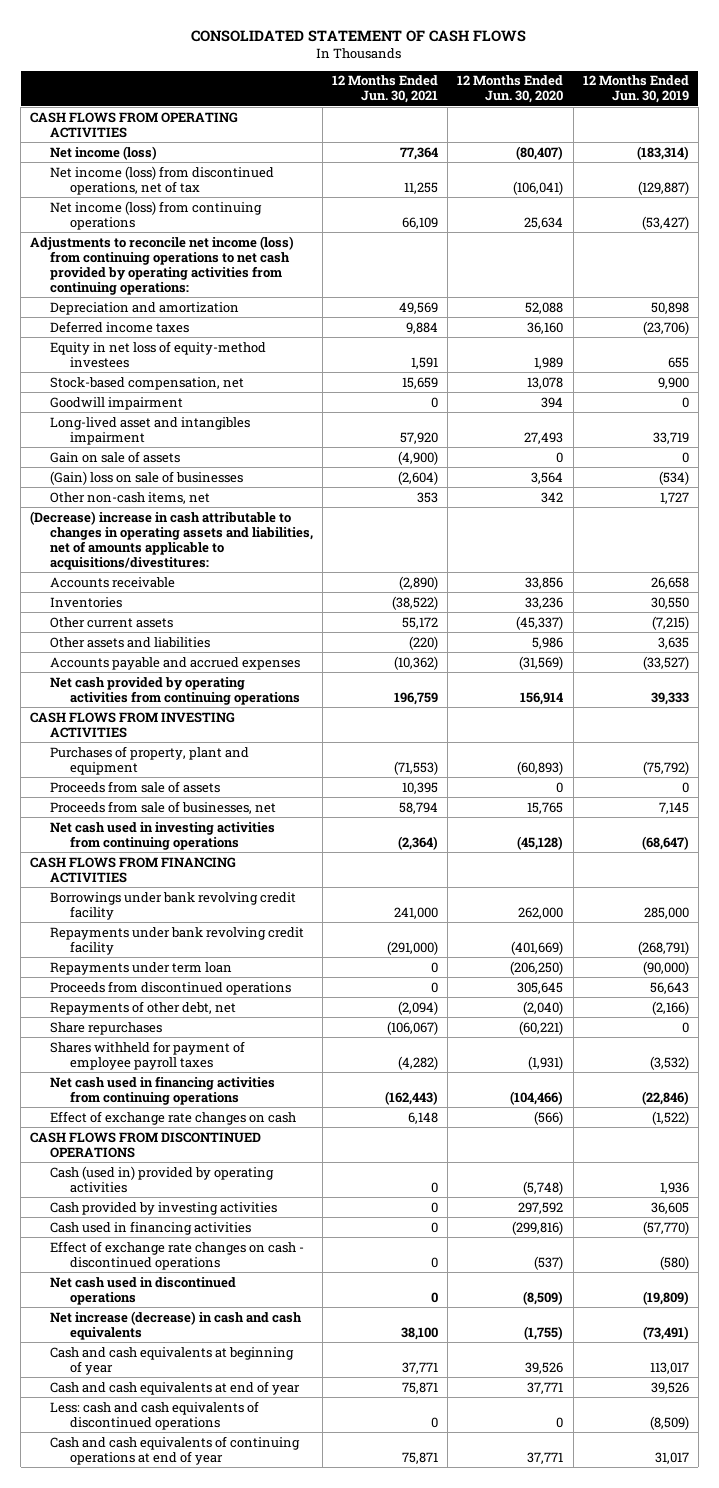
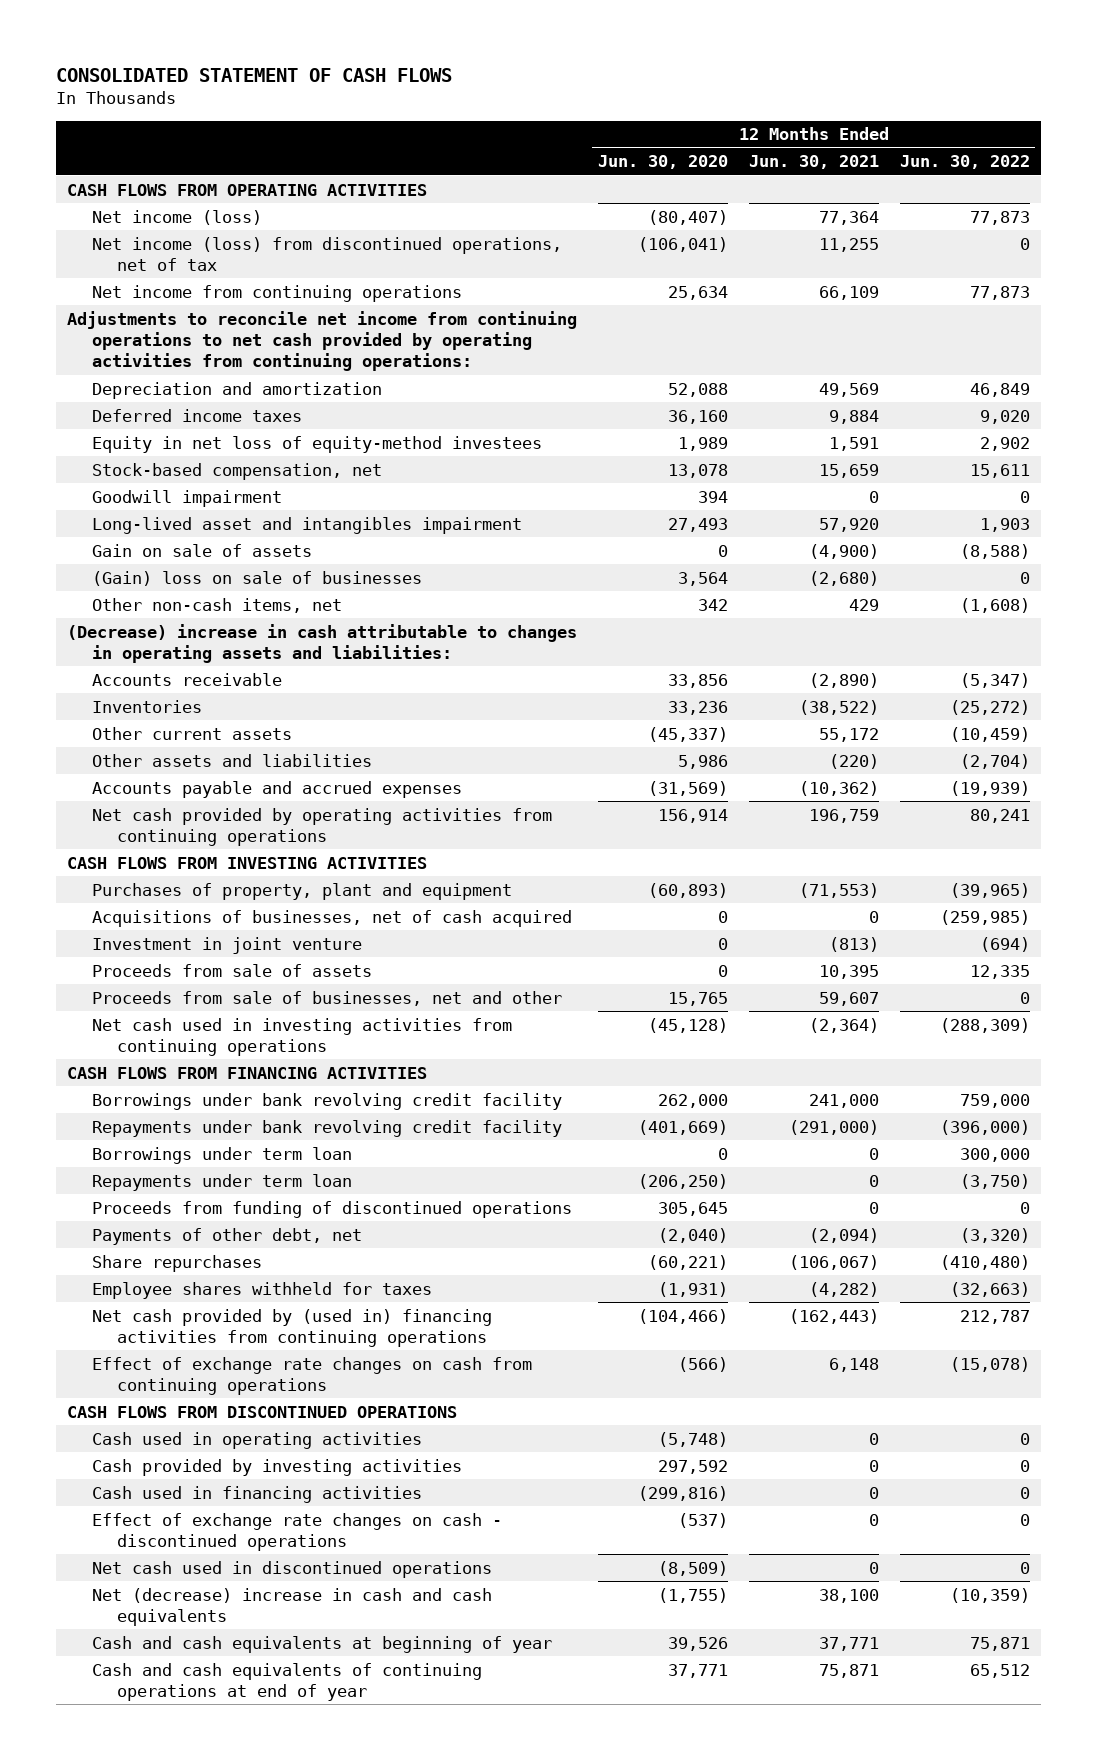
- | 12 Months Ended Jun. 30, 2021 | 12 Months Ended Jun. 30, 2020 | 12 Months Ended Jun. 30, 2019
+ | 12 Months Ended Jun. 30, 2020 | 12 Months Ended Jun. 30, 2021 | 12 Months Ended Jun. 30, 2022
- Net income (loss) from continuing operations | 66,109 | 25,634 | (53,427)
- Adjustments to reconcile net income (loss) from continuing operations to net cash provided by operating activities from continuing operations:
+ Net income from continuing operations | 25,634 | 66,109 | 77,873
+ Adjustments to reconcile net income from continuing operations to net cash provided by operating activities from continuing operations:
- (Gain) loss on sale of businesses | (2,604) | 3,564 | (534)
- Other non-cash items, net | 353 | 342 | 1,727
- (Decrease) increase in cash attributable to changes in operating assets and liabilities, net of amounts applicable to acquisitions/divestitures:
+ (Gain) loss on sale of businesses | 3,564 | (2,680) | 0
+ Other non-cash items, net | 342 | 429 | (1,608)
+ (Decrease) increase in cash attributable to changes in operating assets and liabilities:
+ Acquisitions of businesses, net of cash acquired | 0 | 0 | (259,985)
+ Investment in joint venture | 0 | (813) | (694)
- Proceeds from sale of businesses, net | 58,794 | 15,765 | 7,145
+ Proceeds from sale of businesses, net and other | 15,765 | 59,607 | 0
+ Borrowings under term loan | 0 | 0 | 300,000
- Proceeds from discontinued operations | 0 | 305,645 | 56,643
- Repayments of other debt, net | (2,094) | (2,040) | (2,166)
+ Proceeds from funding of discontinued operations | 305,645 | 0 | 0
+ Payments of other debt, net | (2,040) | (2,094) | (3,320)
- Shares withheld for payment of employee payroll taxes | (4,282) | (1,931) | (3,532)
- Net cash used in financing activities from continuing operations | (162,443) | (104,466) | (22,846)
- Effect of exchange rate changes on cash | 6,148 | (566) | (1,522)
+ Employee shares withheld for taxes | (1,931) | (4,282) | (32,663)
+ Net cash provided by (used in) financing activities from continuing operations | (104,466) | (162,443) | 212,787
+ Effect of exchange rate changes on cash from continuing operations | (566) | 6,148 | (15,078)
- Cash (used in) provided by operating activities | 0 | (5,748) | 1,936
+ Cash used in operating activities | (5,748) | 0 | 0
- Net increase (decrease) in cash and cash equivalents | 38,100 | (1,755) | (73,491)
+ Net (decrease) increase in cash and cash equivalents | (1,755) | 38,100 | (10,359)
- Cash and cash equivalents at end of year | 75,871 | 37,771 | 39,526
- Less: cash and cash equivalents of discontinued operations | 0 | 0 | (8,509)

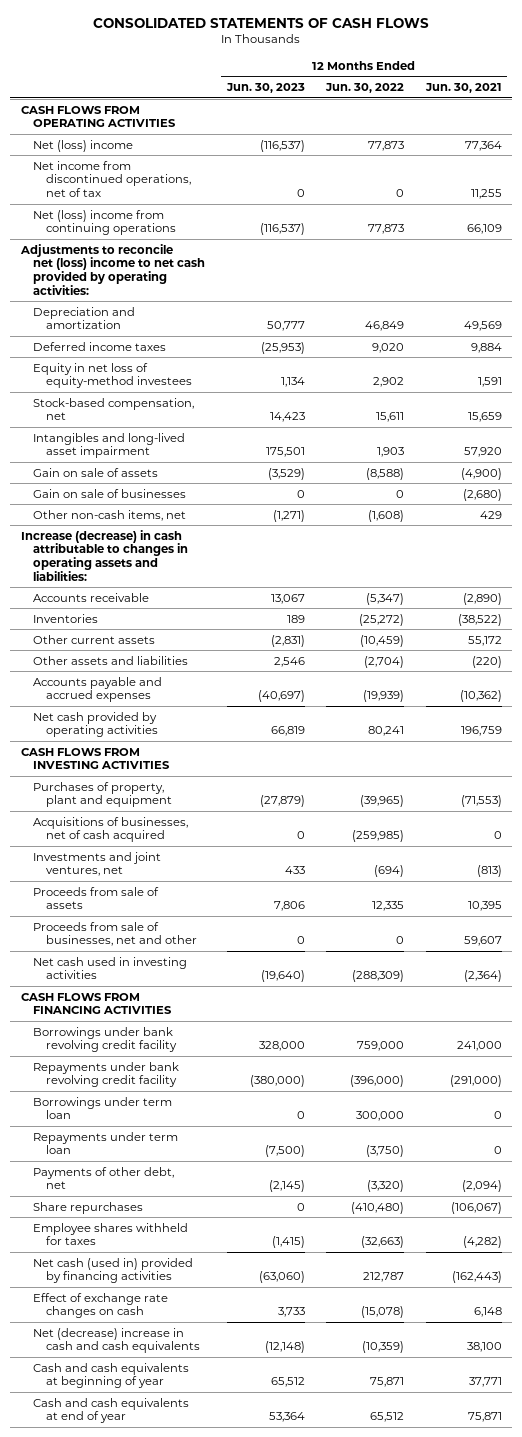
- CONSOLIDATED STATEMENT OF CASH FLOWS
+ CONSOLIDATED STATEMENTS OF CASH FLOWS
- | 12 Months Ended Jun. 30, 2020 | 12 Months Ended Jun. 30, 2021 | 12 Months Ended Jun. 30, 2022
+ | 12 Months Ended Jun. 30, 2023 | 12 Months Ended Jun. 30, 2022 | 12 Months Ended Jun. 30, 2021
- Net income (loss) | (80,407) | 77,364 | 77,873
- Net income (loss) from discontinued operations, net of tax | (106,041) | 11,255 | 0
- Net income from continuing operations | 25,634 | 66,109 | 77,873
- Adjustments to reconcile net income from continuing operations to net cash provided by operating activities from continuing operations:
+ Net (loss) income | (116,537) | 77,873 | 77,364
+ Net income from discontinued operations, net of tax | 0 | 0 | 11,255
+ Net (loss) income from continuing operations | (116,537) | 77,873 | 66,109
+ Adjustments to reconcile net (loss) income to net cash provided by operating activities:
- Goodwill impairment | 394 | 0 | 0
- Long-lived asset and intangibles impairment | 27,493 | 57,920 | 1,903
+ Intangibles and long-lived asset impairment | 175,501 | 1,903 | 57,920
- (Gain) loss on sale of businesses | 3,564 | (2,680) | 0
+ Gain on sale of businesses | 0 | 0 | (2,680)
- (Decrease) increase in cash attributable to changes in operating assets and liabilities:
+ Increase (decrease) in cash attributable to changes in operating assets and liabilities:
- Net cash provided by operating activities from continuing operations | 156,914 | 196,759 | 80,241
+ Net cash provided by operating activities | 66,819 | 80,241 | 196,759
- Investment in joint venture | 0 | (813) | (694)
+ Investments and joint ventures, net | 433 | (694) | (813)
- Net cash used in investing activities from continuing operations | (45,128) | (2,364) | (288,309)
+ Net cash used in investing activities | (19,640) | (288,309) | (2,364)
- Proceeds from funding of discontinued operations | 305,645 | 0 | 0
- Net cash provided by (used in) financing activities from continuing operations | (104,466) | (162,443) | 212,787
- Effect of exchange rate changes on cash from continuing operations | (566) | 6,148 | (15,078)
- CASH FLOWS FROM DISCONTINUED OPERATIONS
- Cash used in operating activities | (5,748) | 0 | 0
- Cash provided by investing activities | 297,592 | 0 | 0
- Cash used in financing activities | (299,816) | 0 | 0
- Effect of exchange rate changes on cash - discontinued operations | (537) | 0 | 0
- Net cash used in discontinued operations | (8,509) | 0 | 0
+ Net cash (used in) provided by financing activities | (63,060) | 212,787 | (162,443)
+ Effect of exchange rate changes on cash | 3,733 | (15,078) | 6,148
- Cash and cash equivalents of continuing operations at end of year | 37,771 | 75,871 | 65,512
+ Cash and cash equivalents at end of year | 53,364 | 65,512 | 75,871

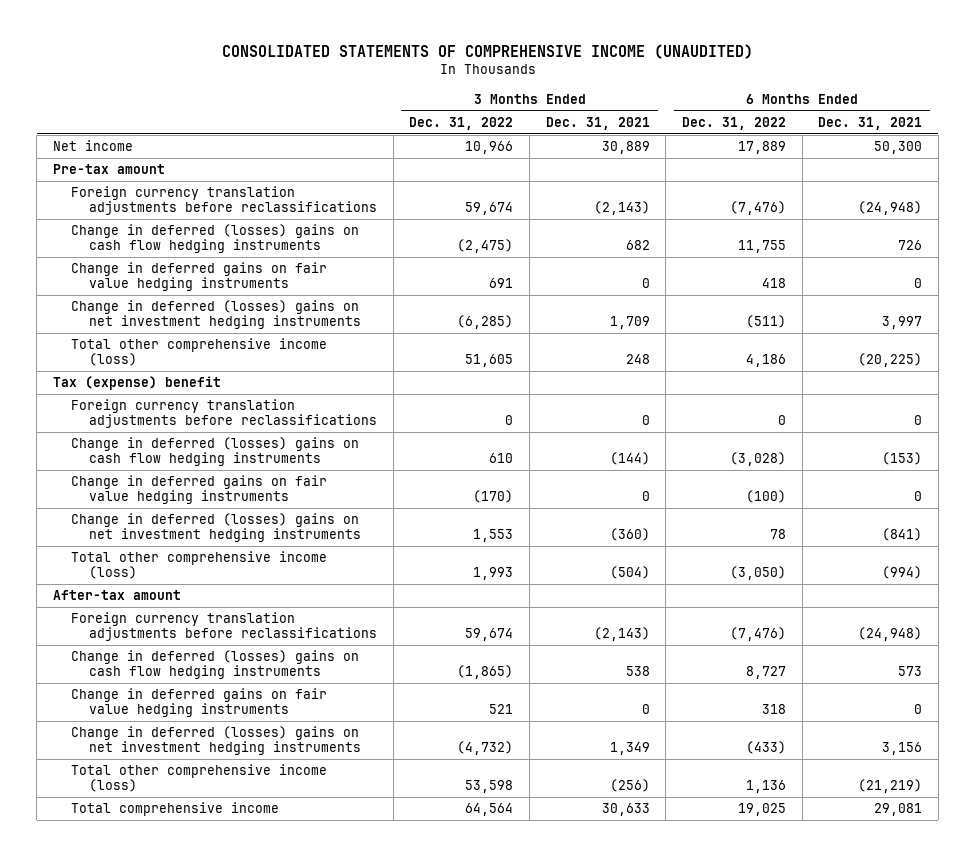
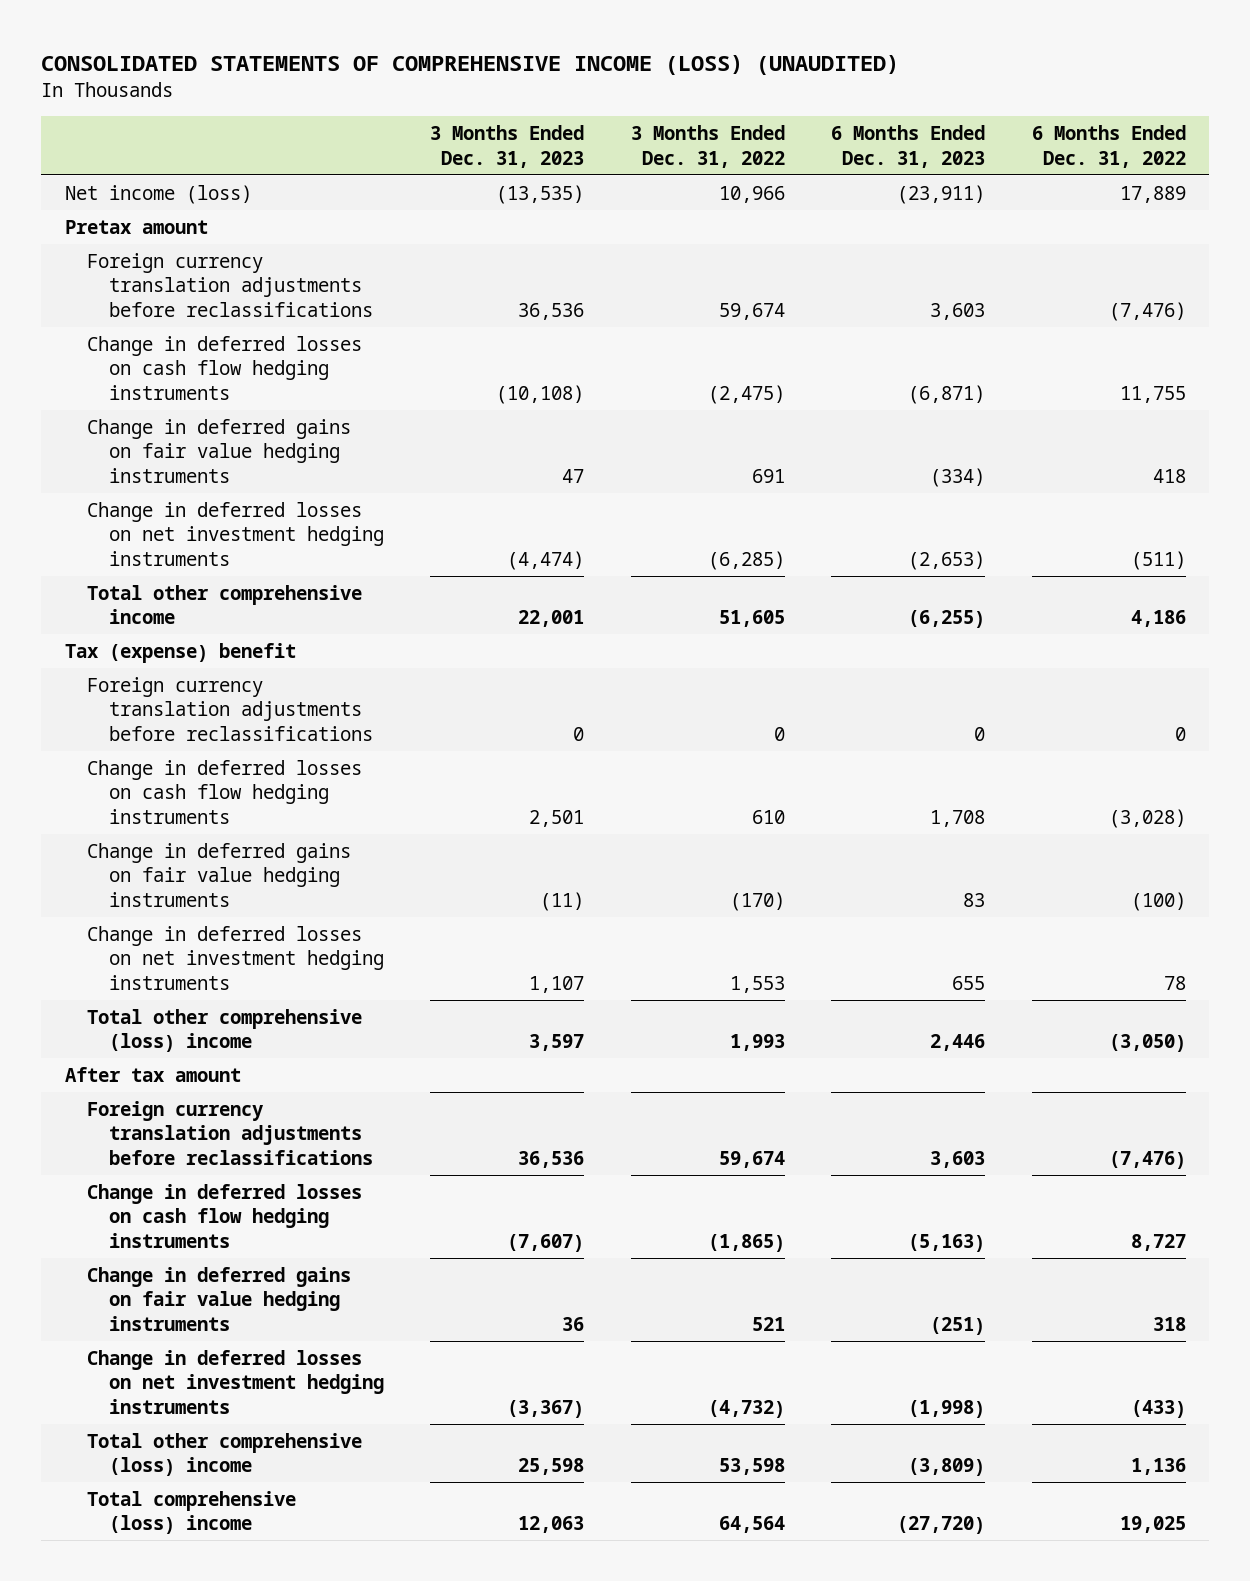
- CONSOLIDATED STATEMENTS OF COMPREHENSIVE INCOME (UNAUDITED)
+ CONSOLIDATED STATEMENTS OF COMPREHENSIVE INCOME (LOSS) (UNAUDITED)
- | 3 Months Ended Dec. 31, 2022 | 3 Months Ended Dec. 31, 2021 | 6 Months Ended Dec. 31, 2022 | 6 Months Ended Dec. 31, 2021
+ | 3 Months Ended Dec. 31, 2023 | 3 Months Ended Dec. 31, 2022 | 6 Months Ended Dec. 31, 2023 | 6 Months Ended Dec. 31, 2022
- Net income | 10,966 | 30,889 | 17,889 | 50,300
- Pre-tax amount
+ Net income (loss) | (13,535) | 10,966 | (23,911) | 17,889
+ Pretax amount
- Change in deferred (losses) gains on cash flow hedging instruments | (2,475) | 682 | 11,755 | 726
+ Change in deferred losses on cash flow hedging instruments | (10,108) | (2,475) | (6,871) | 11,755
- Change in deferred (losses) gains on net investment hedging instruments | (6,285) | 1,709 | (511) | 3,997
- Total other comprehensive income (loss) | 51,605 | 248 | 4,186 | (20,225)
+ Change in deferred losses on net investment hedging instruments | (4,474) | (6,285) | (2,653) | (511)
+ Total other comprehensive income | 22,001 | 51,605 | (6,255) | 4,186
- Change in deferred (losses) gains on cash flow hedging instruments | 610 | (144) | (3,028) | (153)
+ Change in deferred losses on cash flow hedging instruments | 2,501 | 610 | 1,708 | (3,028)
- Change in deferred (losses) gains on net investment hedging instruments | 1,553 | (360) | 78 | (841)
- Total other comprehensive income (loss) | 1,993 | (504) | (3,050) | (994)
- After-tax amount
+ Change in deferred losses on net investment hedging instruments | 1,107 | 1,553 | 655 | 78
+ Total other comprehensive (loss) income | 3,597 | 1,993 | 2,446 | (3,050)
+ After tax amount
- Change in deferred (losses) gains on cash flow hedging instruments | (1,865) | 538 | 8,727 | 573
+ Change in deferred losses on cash flow hedging instruments | (7,607) | (1,865) | (5,163) | 8,727
- Change in deferred (losses) gains on net investment hedging instruments | (4,732) | 1,349 | (433) | 3,156
- Total other comprehensive income (loss) | 53,598 | (256) | 1,136 | (21,219)
- Total comprehensive income | 64,564 | 30,633 | 19,025 | 29,081
+ Change in deferred losses on net investment hedging instruments | (3,367) | (4,732) | (1,998) | (433)
+ Total other comprehensive (loss) income | 25,598 | 53,598 | (3,809) | 1,136
+ Total comprehensive (loss) income | 12,063 | 64,564 | (27,720) | 19,025

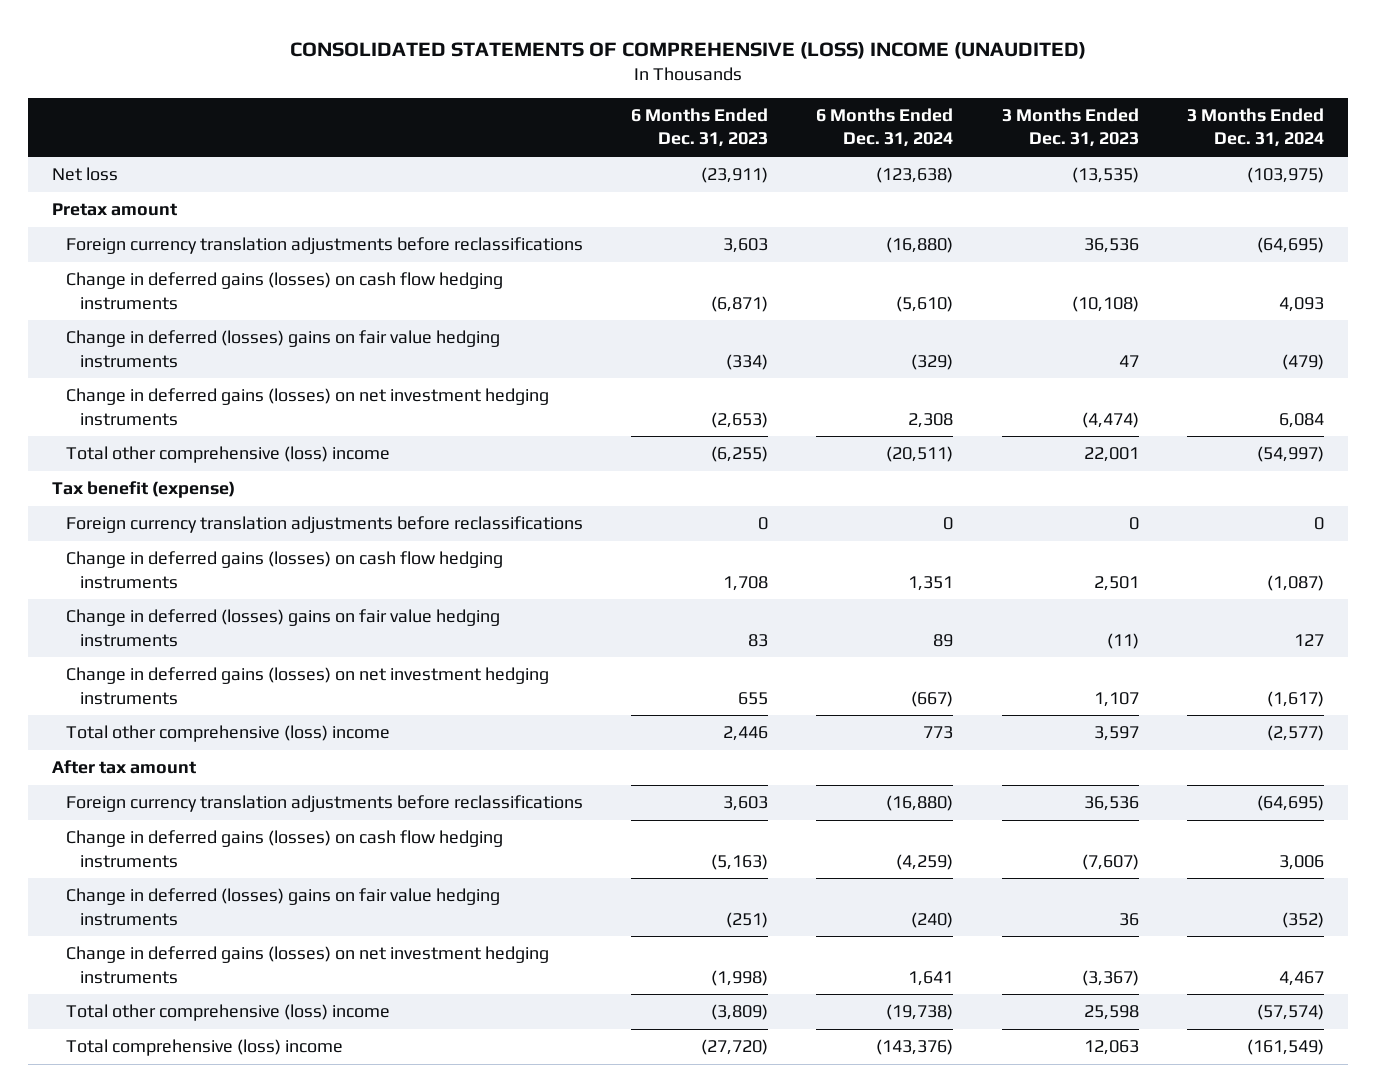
- CONSOLIDATED STATEMENTS OF COMPREHENSIVE INCOME (LOSS) (UNAUDITED)
+ CONSOLIDATED STATEMENTS OF COMPREHENSIVE (LOSS) INCOME (UNAUDITED)
- | 3 Months Ended Dec. 31, 2023 | 3 Months Ended Dec. 31, 2022 | 6 Months Ended Dec. 31, 2023 | 6 Months Ended Dec. 31, 2022
+ | 6 Months Ended Dec. 31, 2023 | 6 Months Ended Dec. 31, 2024 | 3 Months Ended Dec. 31, 2023 | 3 Months Ended Dec. 31, 2024
- Net income (loss) | (13,535) | 10,966 | (23,911) | 17,889
+ Net loss | (23,911) | (123,638) | (13,535) | (103,975)
- Change in deferred losses on cash flow hedging instruments | (10,108) | (2,475) | (6,871) | 11,755
- Change in deferred gains on fair value hedging instruments | 47 | 691 | (334) | 418
- Change in deferred losses on net investment hedging instruments | (4,474) | (6,285) | (2,653) | (511)
- Total other comprehensive income | 22,001 | 51,605 | (6,255) | 4,186
- Tax (expense) benefit
+ Change in deferred gains (losses) on cash flow hedging instruments | (6,871) | (5,610) | (10,108) | 4,093
+ Change in deferred (losses) gains on fair value hedging instruments | (334) | (329) | 47 | (479)
+ Change in deferred gains (losses) on net investment hedging instruments | (2,653) | 2,308 | (4,474) | 6,084
+ Total other comprehensive (loss) income | (6,255) | (20,511) | 22,001 | (54,997)
+ Tax benefit (expense)
- Change in deferred losses on cash flow hedging instruments | 2,501 | 610 | 1,708 | (3,028)
- Change in deferred gains on fair value hedging instruments | (11) | (170) | 83 | (100)
- Change in deferred losses on net investment hedging instruments | 1,107 | 1,553 | 655 | 78
+ Change in deferred gains (losses) on cash flow hedging instruments | 1,708 | 1,351 | 2,501 | (1,087)
+ Change in deferred (losses) gains on fair value hedging instruments | 83 | 89 | (11) | 127
+ Change in deferred gains (losses) on net investment hedging instruments | 655 | (667) | 1,107 | (1,617)
- Change in deferred losses on cash flow hedging instruments | (7,607) | (1,865) | (5,163) | 8,727
- Change in deferred gains on fair value hedging instruments | 36 | 521 | (251) | 318
- Change in deferred losses on net investment hedging instruments | (3,367) | (4,732) | (1,998) | (433)
+ Change in deferred gains (losses) on cash flow hedging instruments | (5,163) | (4,259) | (7,607) | 3,006
+ Change in deferred (losses) gains on fair value hedging instruments | (251) | (240) | 36 | (352)
+ Change in deferred gains (losses) on net investment hedging instruments | (1,998) | 1,641 | (3,367) | 4,467

